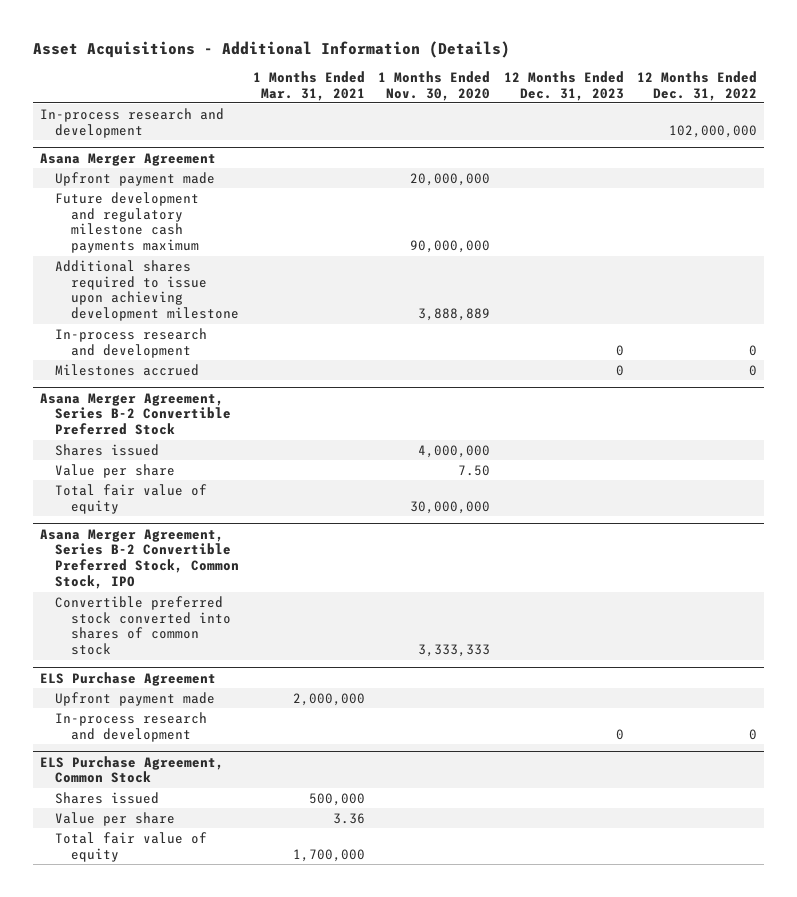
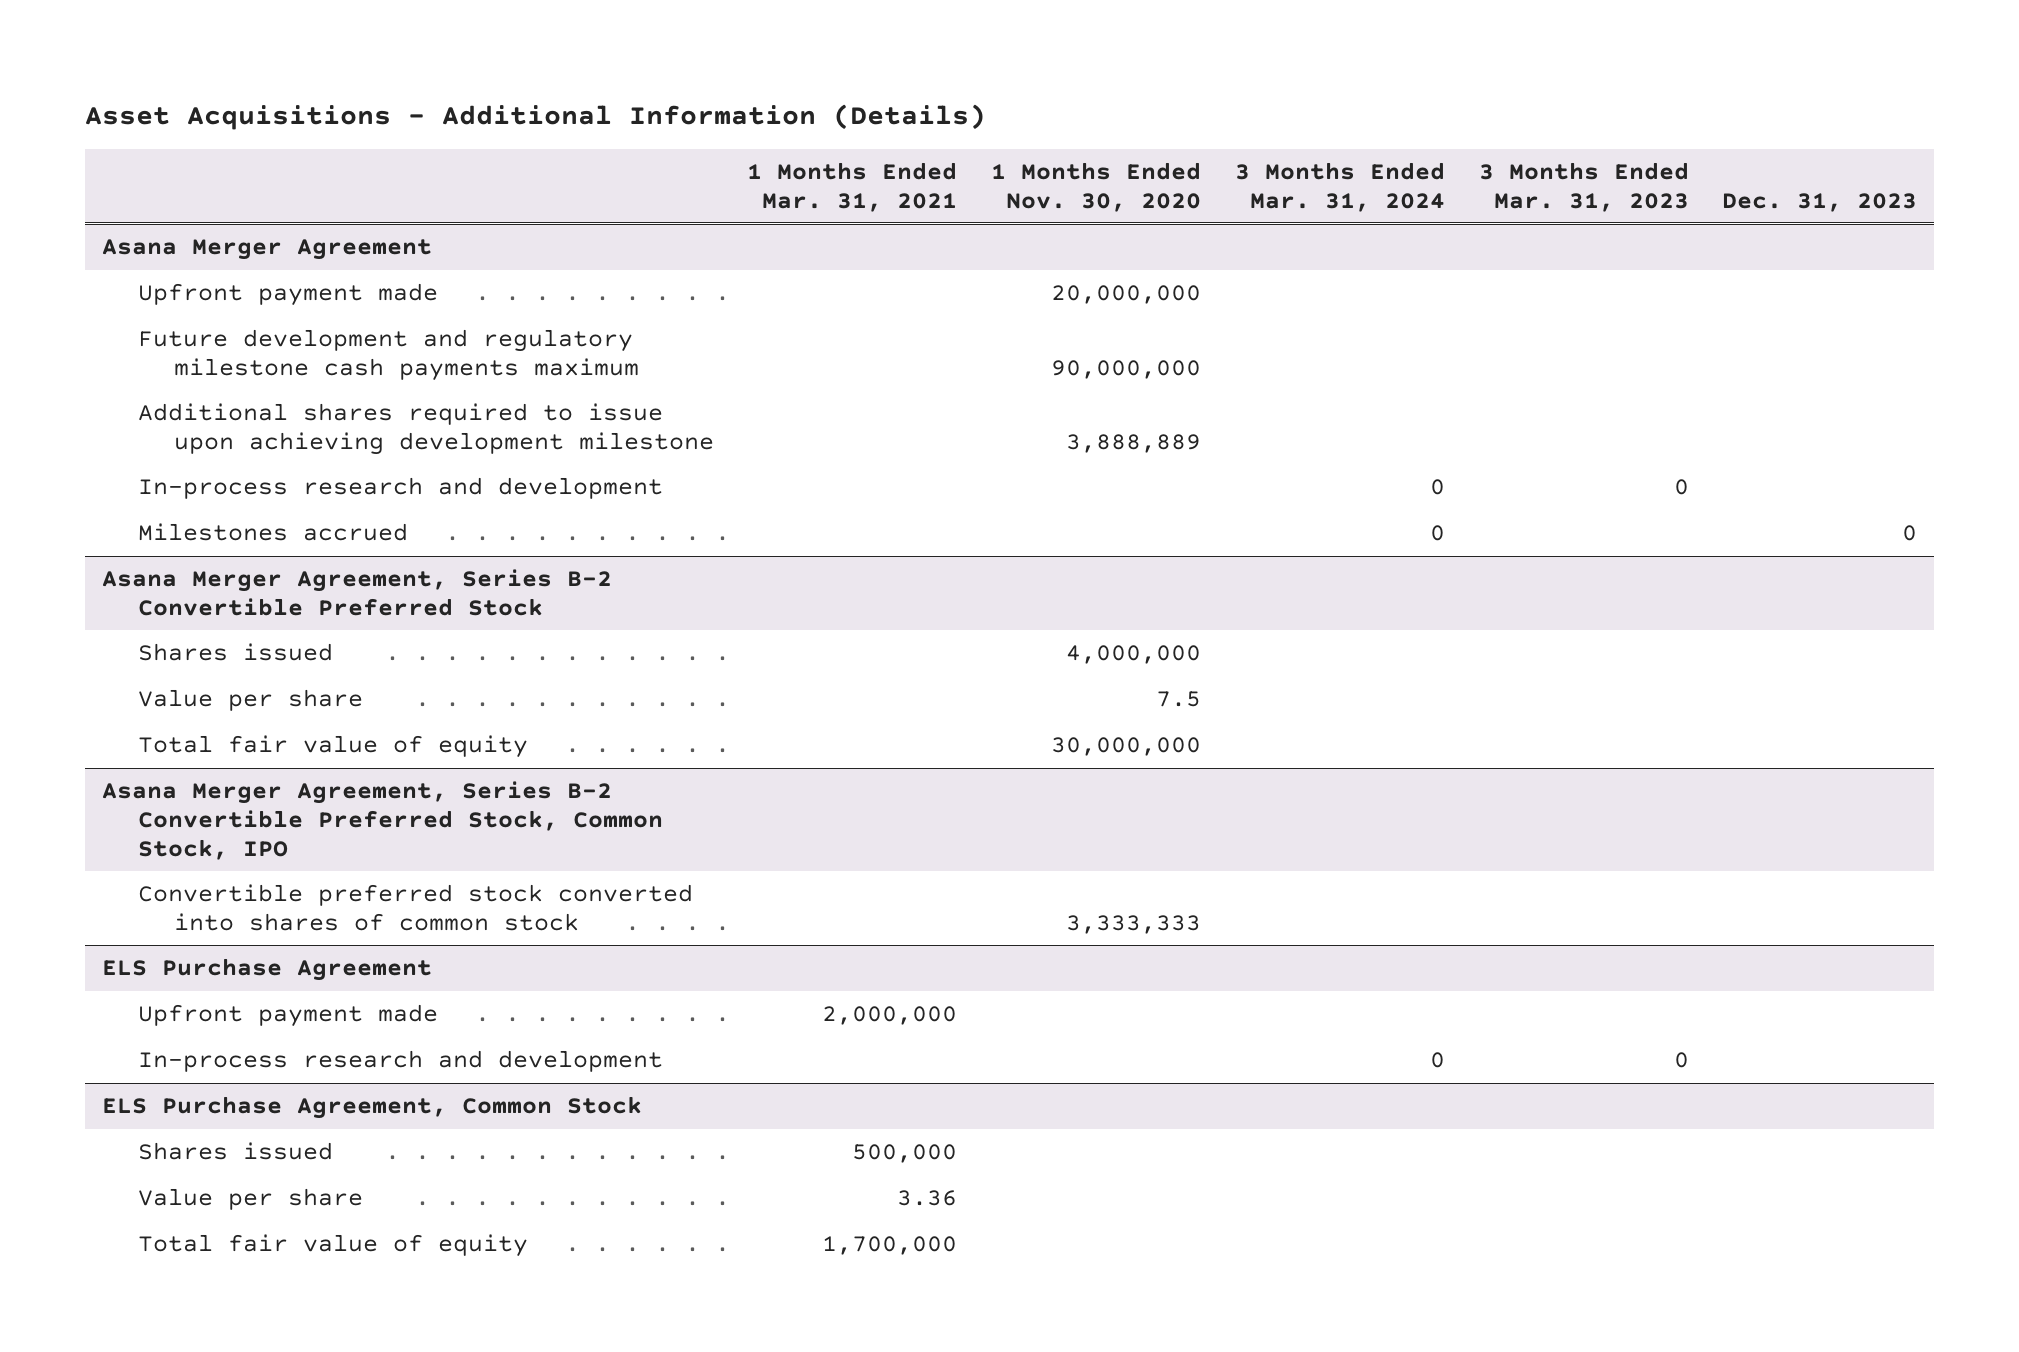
- | 1 Months Ended Mar. 31, 2021 | 1 Months Ended Nov. 30, 2020 | 12 Months Ended Dec. 31, 2023 | 12 Months Ended Dec. 31, 2022
+ | 1 Months Ended Mar. 31, 2021 | 1 Months Ended Nov. 30, 2020 | 3 Months Ended Mar. 31, 2024 | 3 Months Ended Mar. 31, 2023 | Dec. 31, 2023
- In-process research and development | | | | 102,000,000
@ Asana Merger Agreement, Series B-2 Convertible Preferred Stock
- Value per share | | 7.50 | |
+ Value per share | | 7.5 | | |

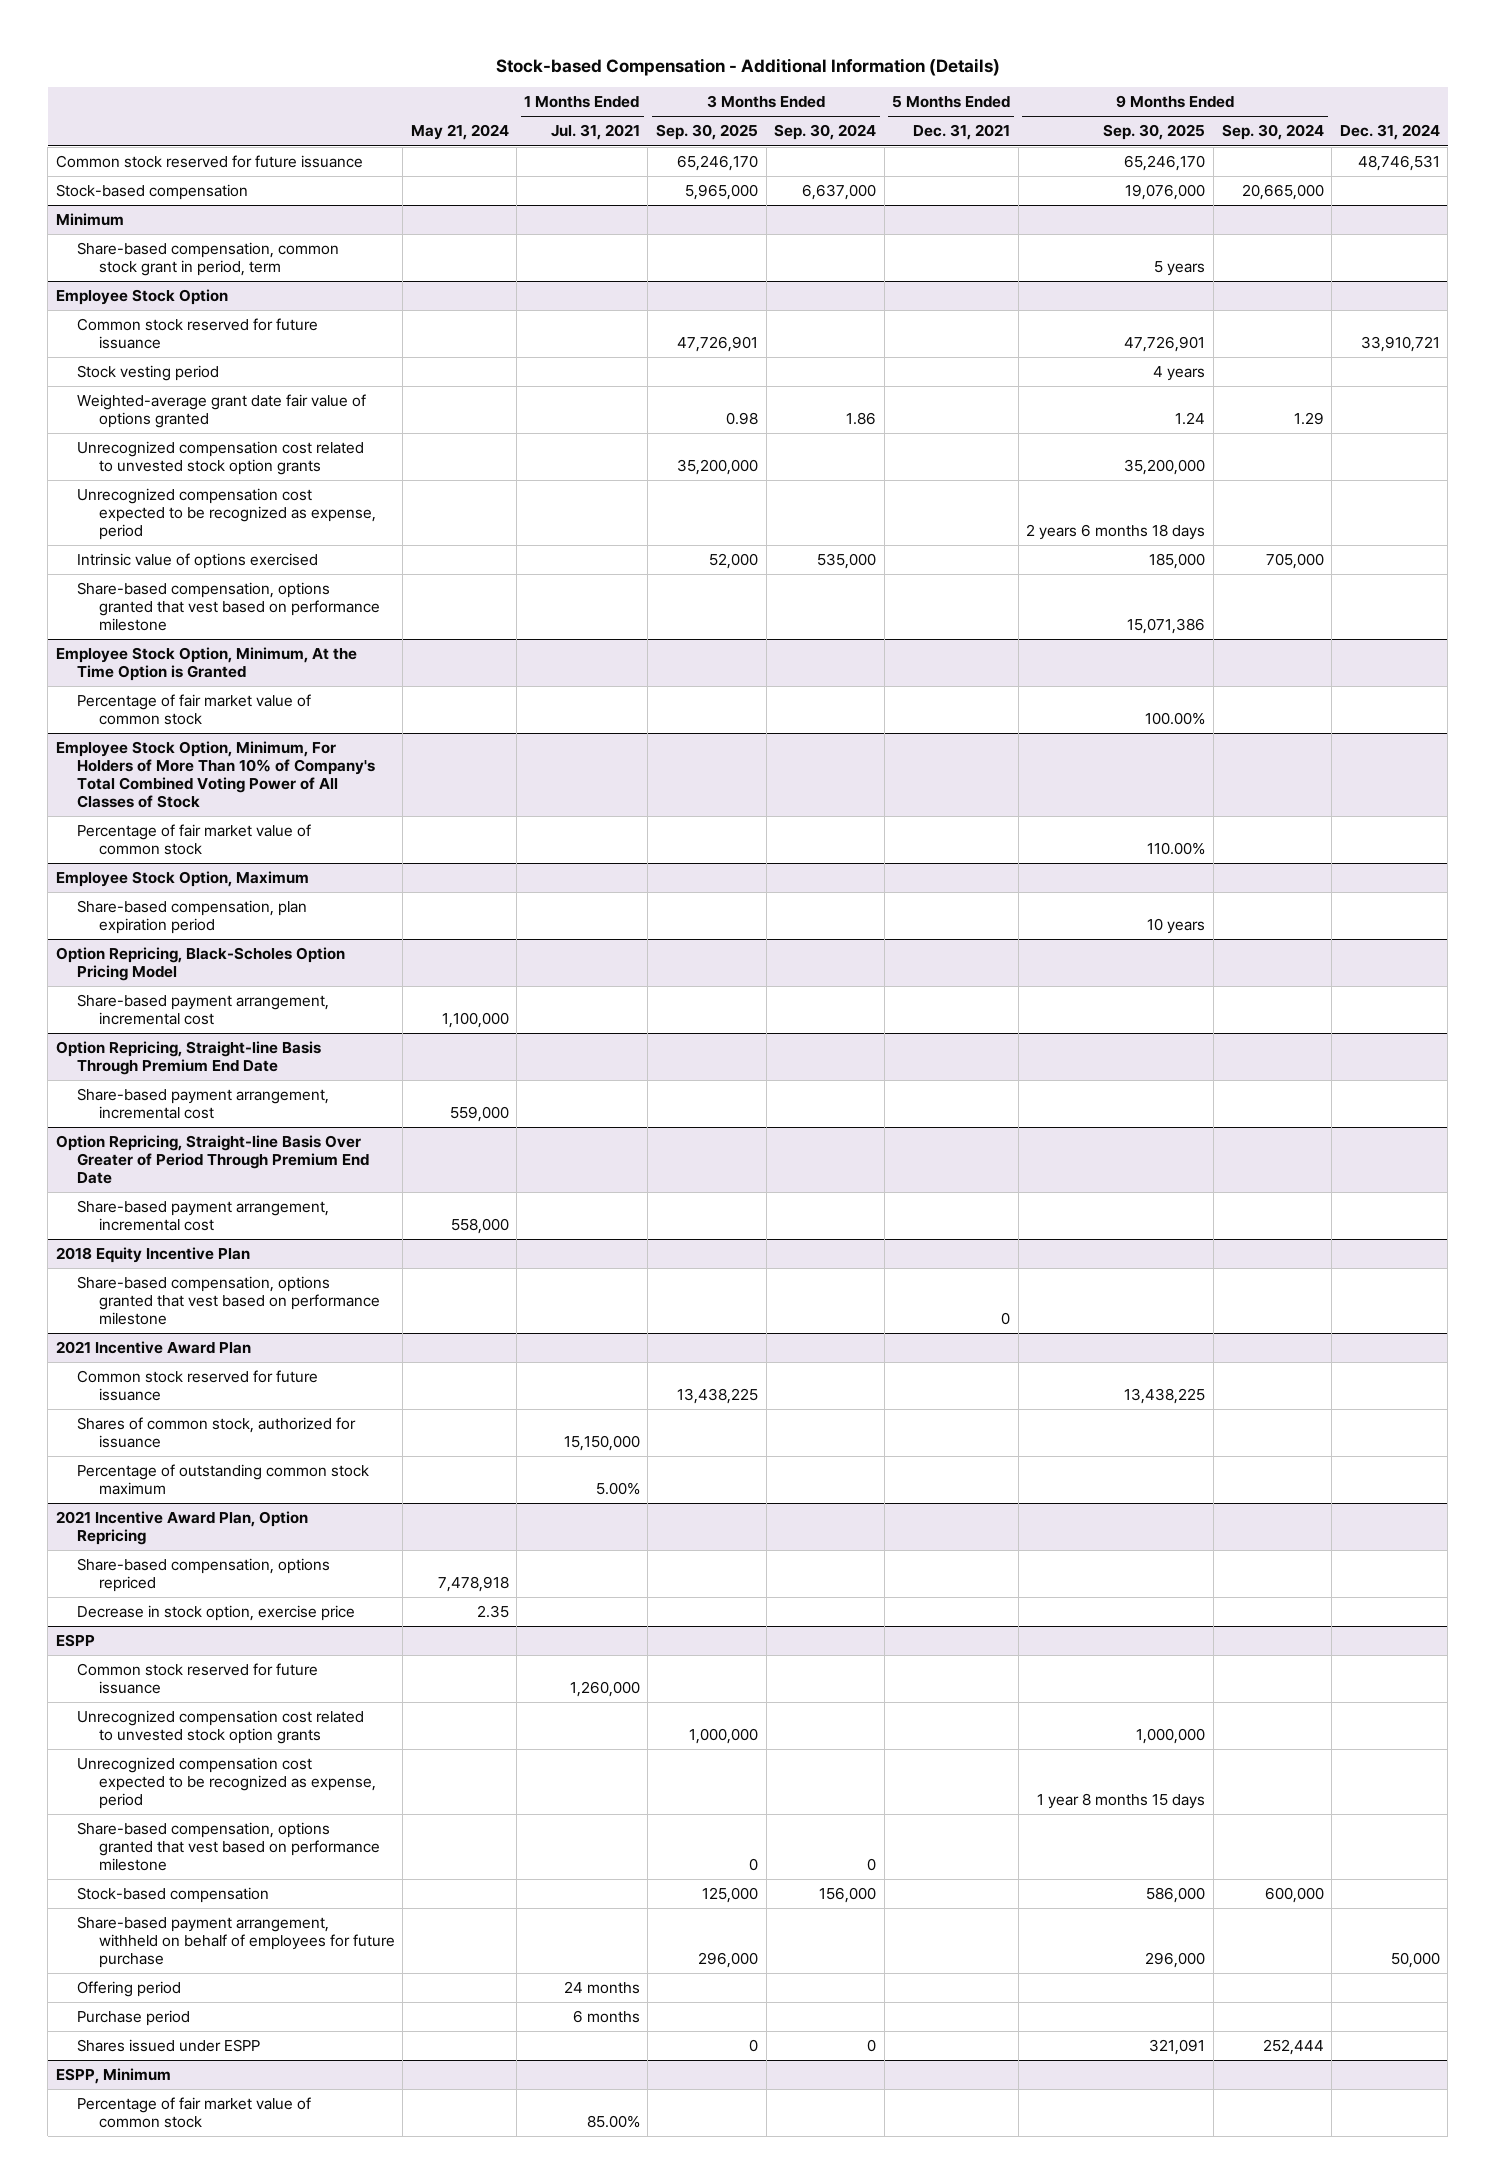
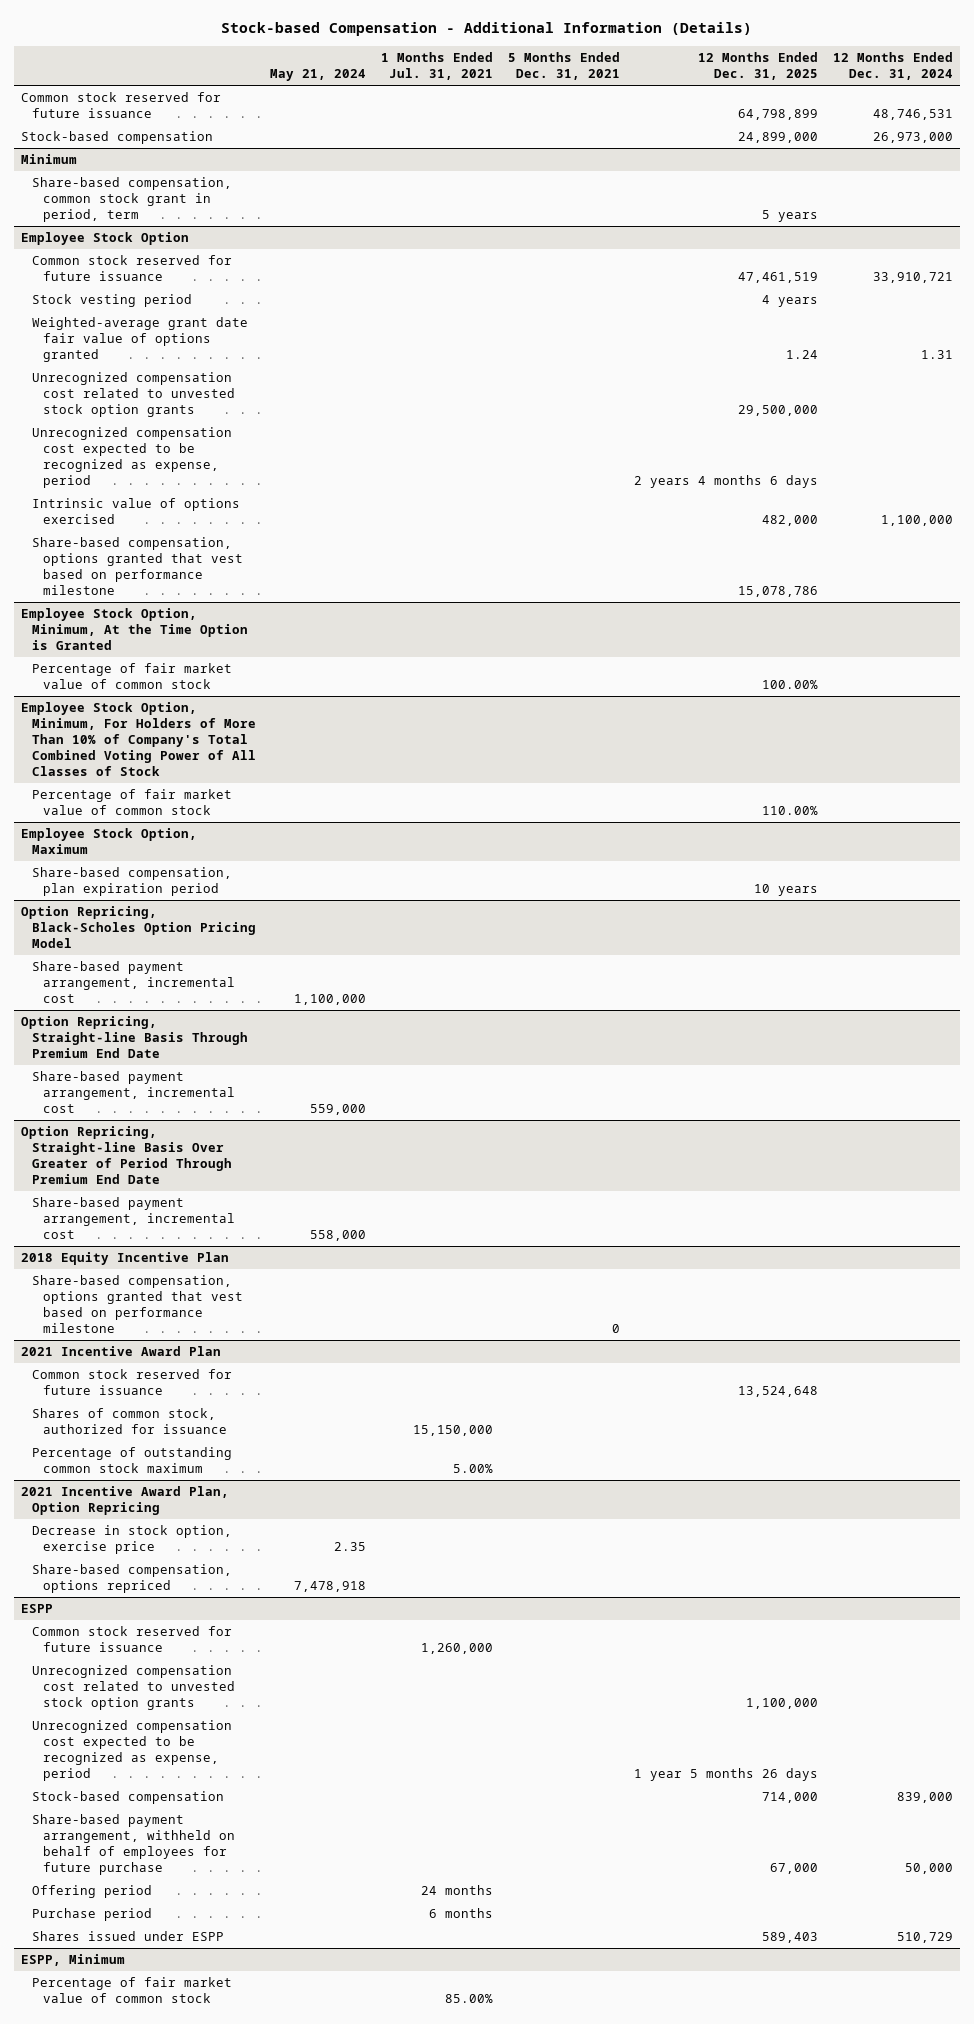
- | May 21, 2024 | 1 Months Ended Jul. 31, 2021 | 3 Months Ended Sep. 30, 2025 | 3 Months Ended Sep. 30, 2024 | 5 Months Ended Dec. 31, 2021 | 9 Months Ended Sep. 30, 2025 | 9 Months Ended Sep. 30, 2024 | Dec. 31, 2024
+ | May 21, 2024 | 1 Months Ended Jul. 31, 2021 | 5 Months Ended Dec. 31, 2021 | 12 Months Ended Dec. 31, 2025 | 12 Months Ended Dec. 31, 2024
@ 2021 Incentive Award Plan, Option Repricing
moved down: Share-based compensation, options repriced | 7,478,918 | | | |
@ ESPP
- Share-based compensation, options granted that vest based on performance milestone | | | 0 | 0 | | | |

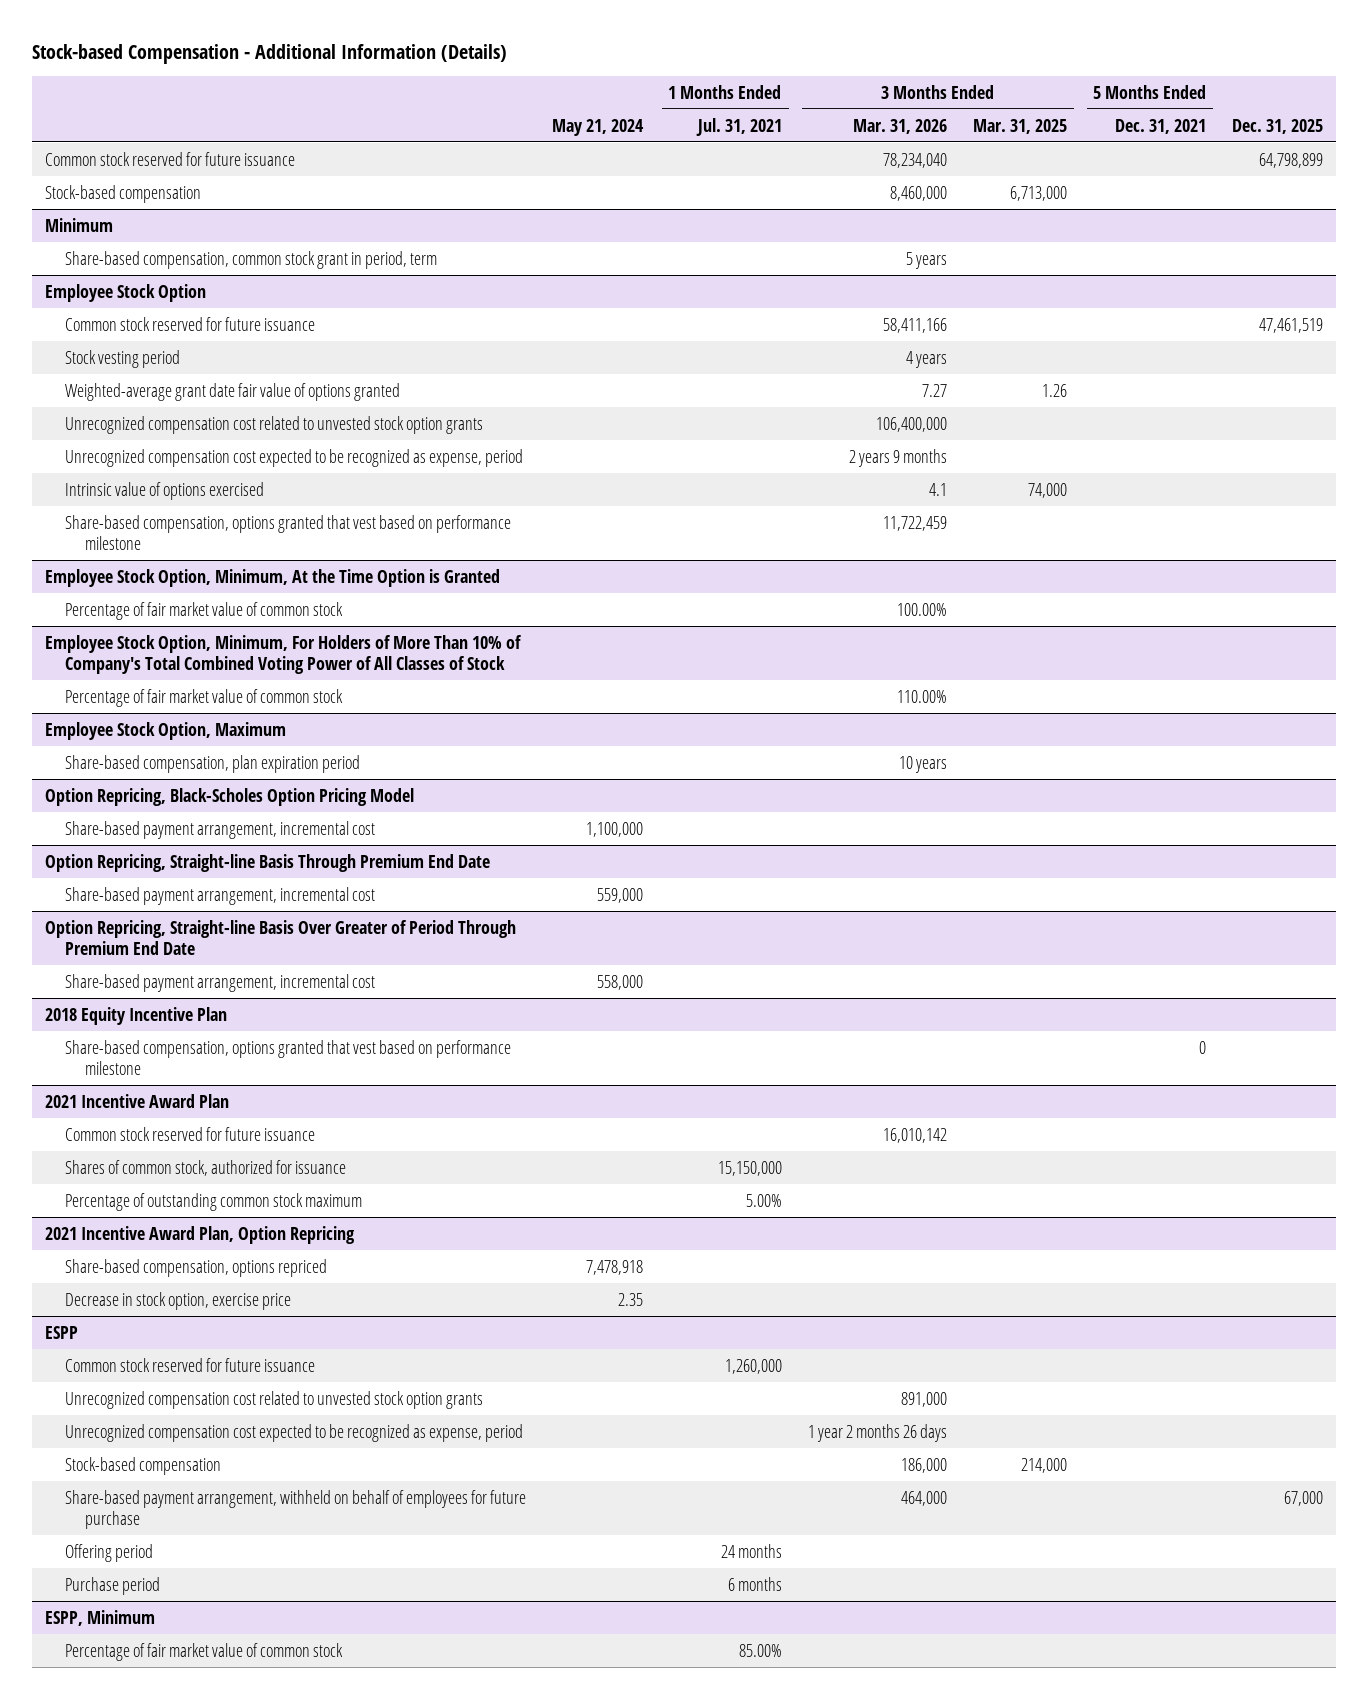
- | May 21, 2024 | 1 Months Ended Jul. 31, 2021 | 5 Months Ended Dec. 31, 2021 | 12 Months Ended Dec. 31, 2025 | 12 Months Ended Dec. 31, 2024
+ | May 21, 2024 | 1 Months Ended Jul. 31, 2021 | 3 Months Ended Mar. 31, 2026 | 3 Months Ended Mar. 31, 2025 | 5 Months Ended Dec. 31, 2021 | Dec. 31, 2025
@ 2021 Incentive Award Plan, Option Repricing
moved down: Decrease in stock option, exercise price | 2.35 | | | | |
@ ESPP
- Shares issued under ESPP | | | | 589,403 | 510,729

